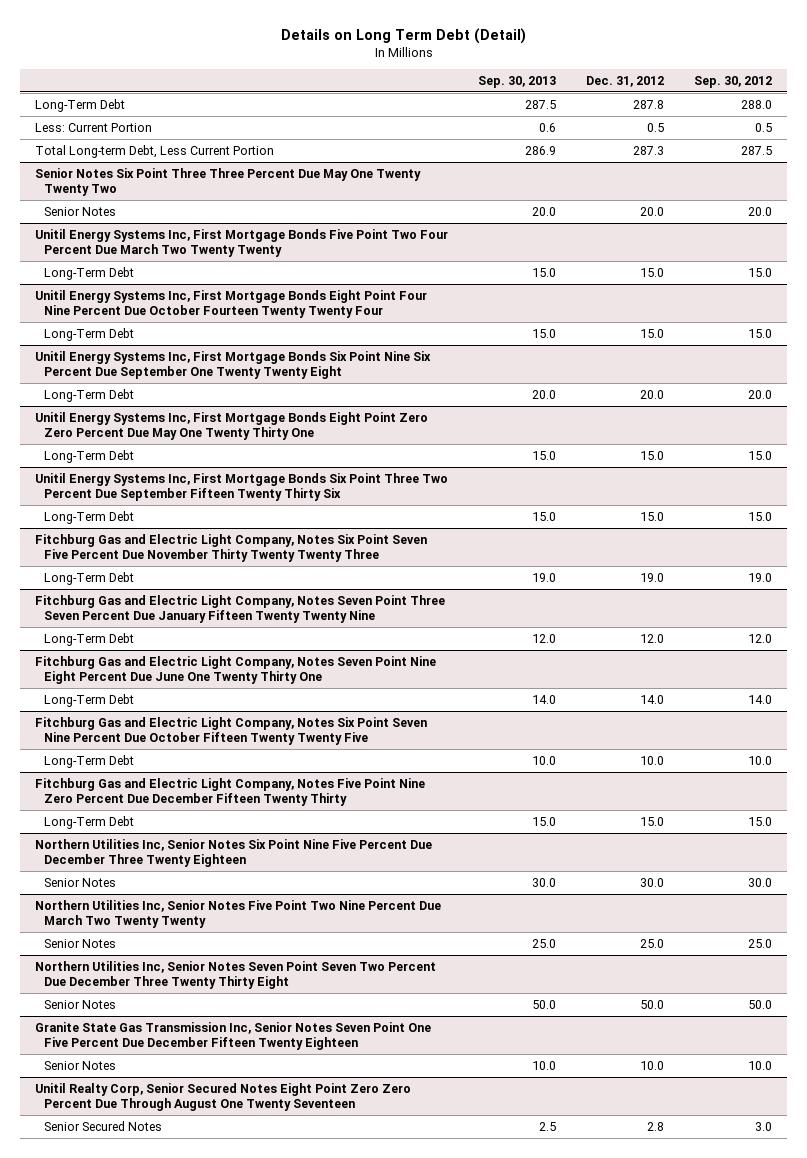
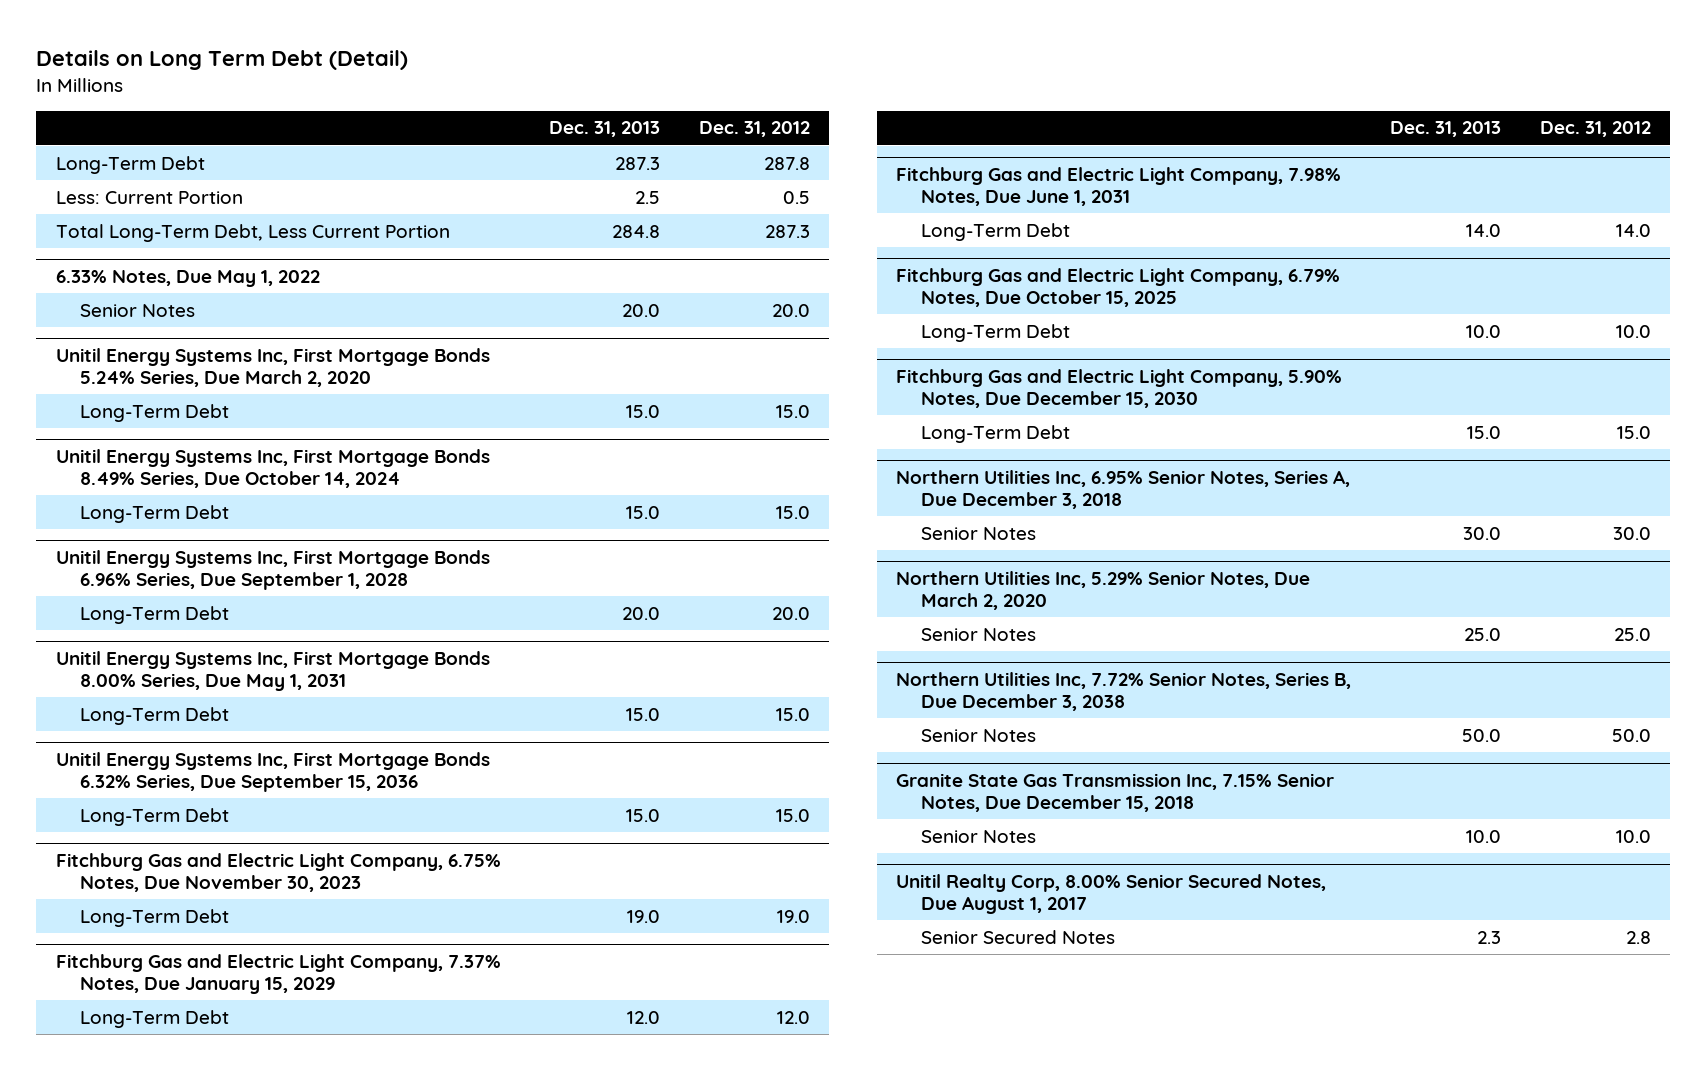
- | Sep. 30, 2013 | Dec. 31, 2012 | Sep. 30, 2012
+ | Dec. 31, 2013 | Dec. 31, 2012
- Total Long-term Debt, Less Current Portion | 286.9 | 287.3 | 287.5
- Senior Notes Six Point Three Three Percent Due May One Twenty Twenty Two
+ Total Long-Term Debt, Less Current Portion | 284.8 | 287.3
+ 6.33% Notes, Due May 1, 2022
- Unitil Energy Systems Inc, First Mortgage Bonds Five Point Two Four Percent Due March Two Twenty Twenty
+ Unitil Energy Systems Inc, First Mortgage Bonds 5.24% Series, Due March 2, 2020
- Unitil Energy Systems Inc, First Mortgage Bonds Eight Point Four Nine Percent Due October Fourteen Twenty Twenty Four
+ Unitil Energy Systems Inc, First Mortgage Bonds 8.49% Series, Due October 14, 2024
- Unitil Energy Systems Inc, First Mortgage Bonds Six Point Nine Six Percent Due September One Twenty Twenty Eight
+ Unitil Energy Systems Inc, First Mortgage Bonds 6.96% Series, Due September 1, 2028
- Unitil Energy Systems Inc, First Mortgage Bonds Eight Point Zero Zero Percent Due May One Twenty Thirty One
+ Unitil Energy Systems Inc, First Mortgage Bonds 8.00% Series, Due May 1, 2031
- Unitil Energy Systems Inc, First Mortgage Bonds Six Point Three Two Percent Due September Fifteen Twenty Thirty Six
+ Unitil Energy Systems Inc, First Mortgage Bonds 6.32% Series, Due September 15, 2036
- Fitchburg Gas and Electric Light Company, Notes Six Point Seven Five Percent Due November Thirty Twenty Twenty Three
+ Fitchburg Gas and Electric Light Company, 6.75% Notes, Due November 30, 2023
- Fitchburg Gas and Electric Light Company, Notes Seven Point Three Seven Percent Due January Fifteen Twenty Twenty Nine
+ Fitchburg Gas and Electric Light Company, 7.37% Notes, Due January 15, 2029
- Fitchburg Gas and Electric Light Company, Notes Seven Point Nine Eight Percent Due June One Twenty Thirty One
+ Fitchburg Gas and Electric Light Company, 7.98% Notes, Due June 1, 2031
- Fitchburg Gas and Electric Light Company, Notes Six Point Seven Nine Percent Due October Fifteen Twenty Twenty Five
+ Fitchburg Gas and Electric Light Company, 6.79% Notes, Due October 15, 2025
- Fitchburg Gas and Electric Light Company, Notes Five Point Nine Zero Percent Due December Fifteen Twenty Thirty
+ Fitchburg Gas and Electric Light Company, 5.90% Notes, Due December 15, 2030
- Northern Utilities Inc, Senior Notes Six Point Nine Five Percent Due December Three Twenty Eighteen
+ Northern Utilities Inc, 6.95% Senior Notes, Series A, Due December 3, 2018
- Northern Utilities Inc, Senior Notes Five Point Two Nine Percent Due March Two Twenty Twenty
+ Northern Utilities Inc, 5.29% Senior Notes, Due March 2, 2020
- Northern Utilities Inc, Senior Notes Seven Point Seven Two Percent Due December Three Twenty Thirty Eight
+ Northern Utilities Inc, 7.72% Senior Notes, Series B, Due December 3, 2038
- Granite State Gas Transmission Inc, Senior Notes Seven Point One Five Percent Due December Fifteen Twenty Eighteen
+ Granite State Gas Transmission Inc, 7.15% Senior Notes, Due December 15, 2018
- Unitil Realty Corp, Senior Secured Notes Eight Point Zero Zero Percent Due Through August One Twenty Seventeen
+ Unitil Realty Corp, 8.00% Senior Secured Notes, Due August 1, 2017

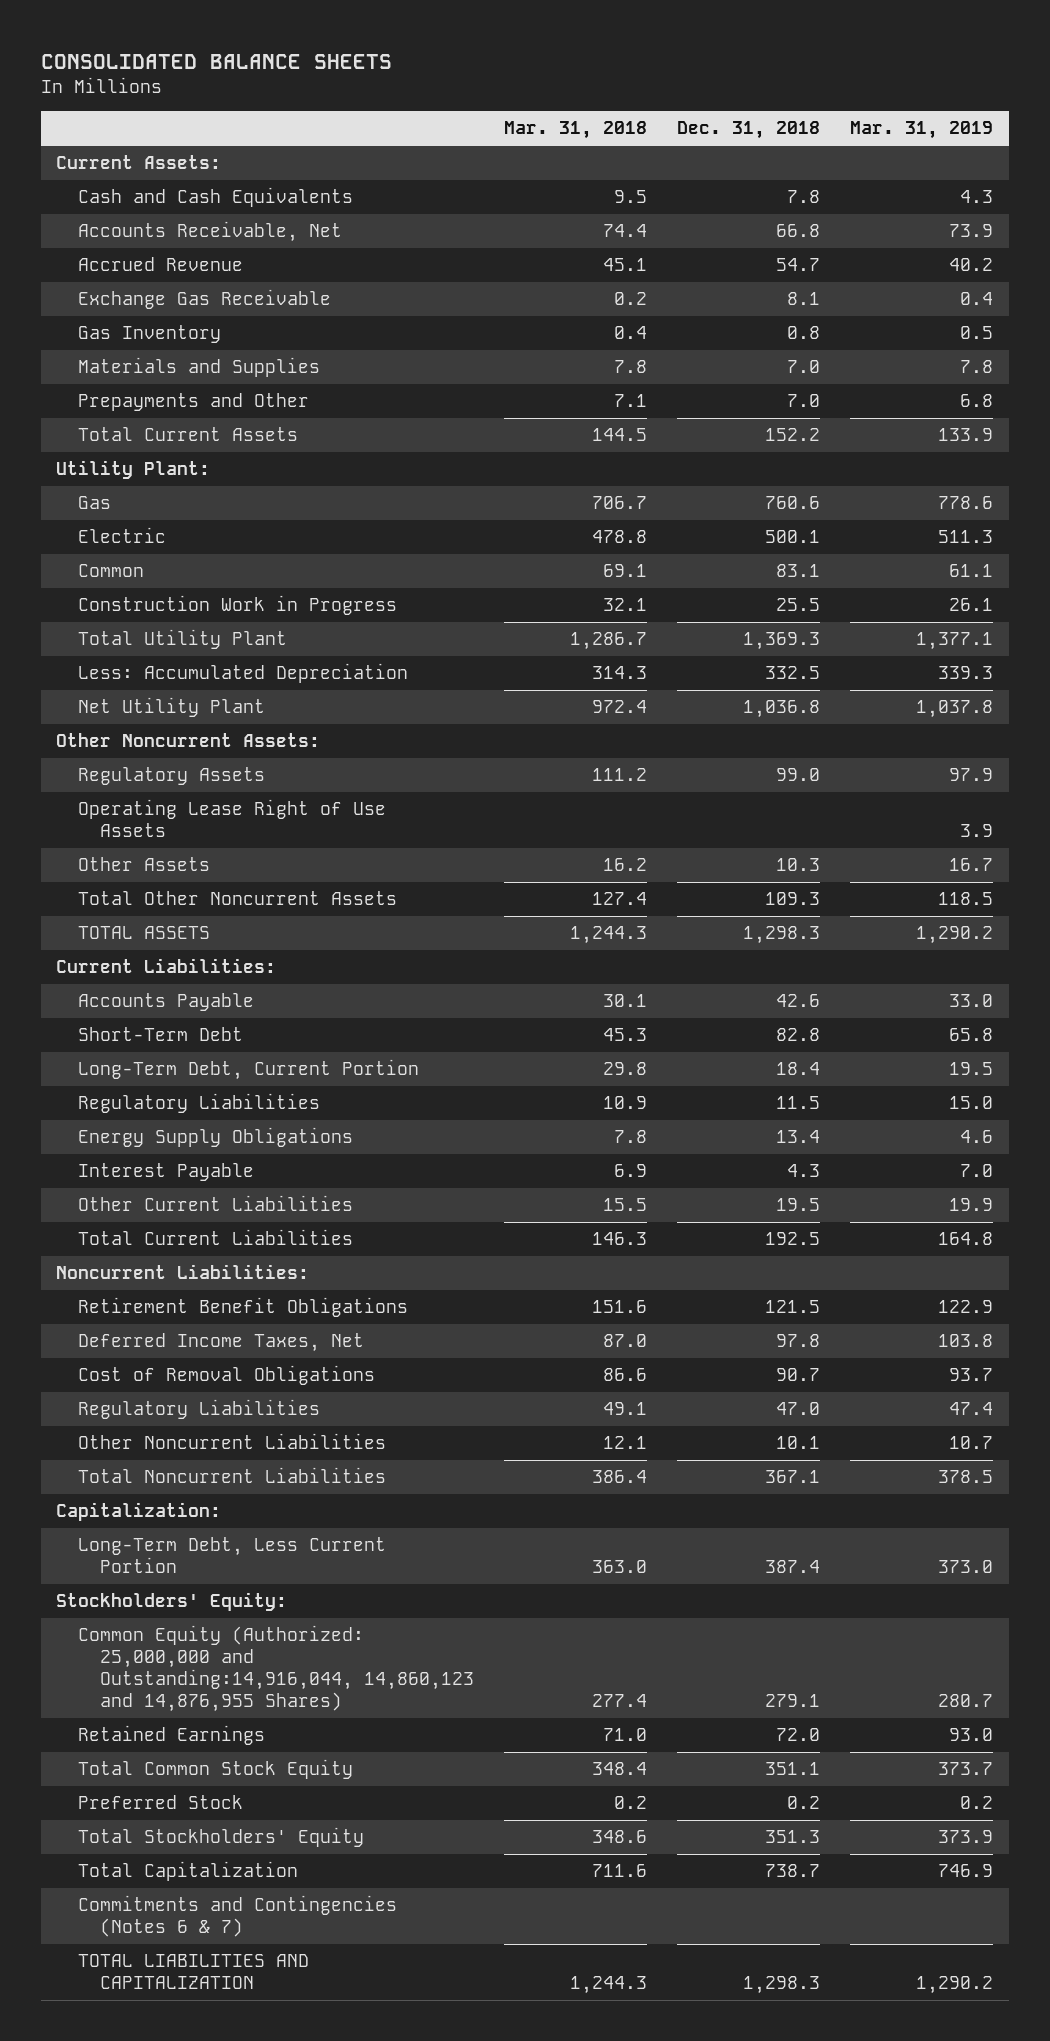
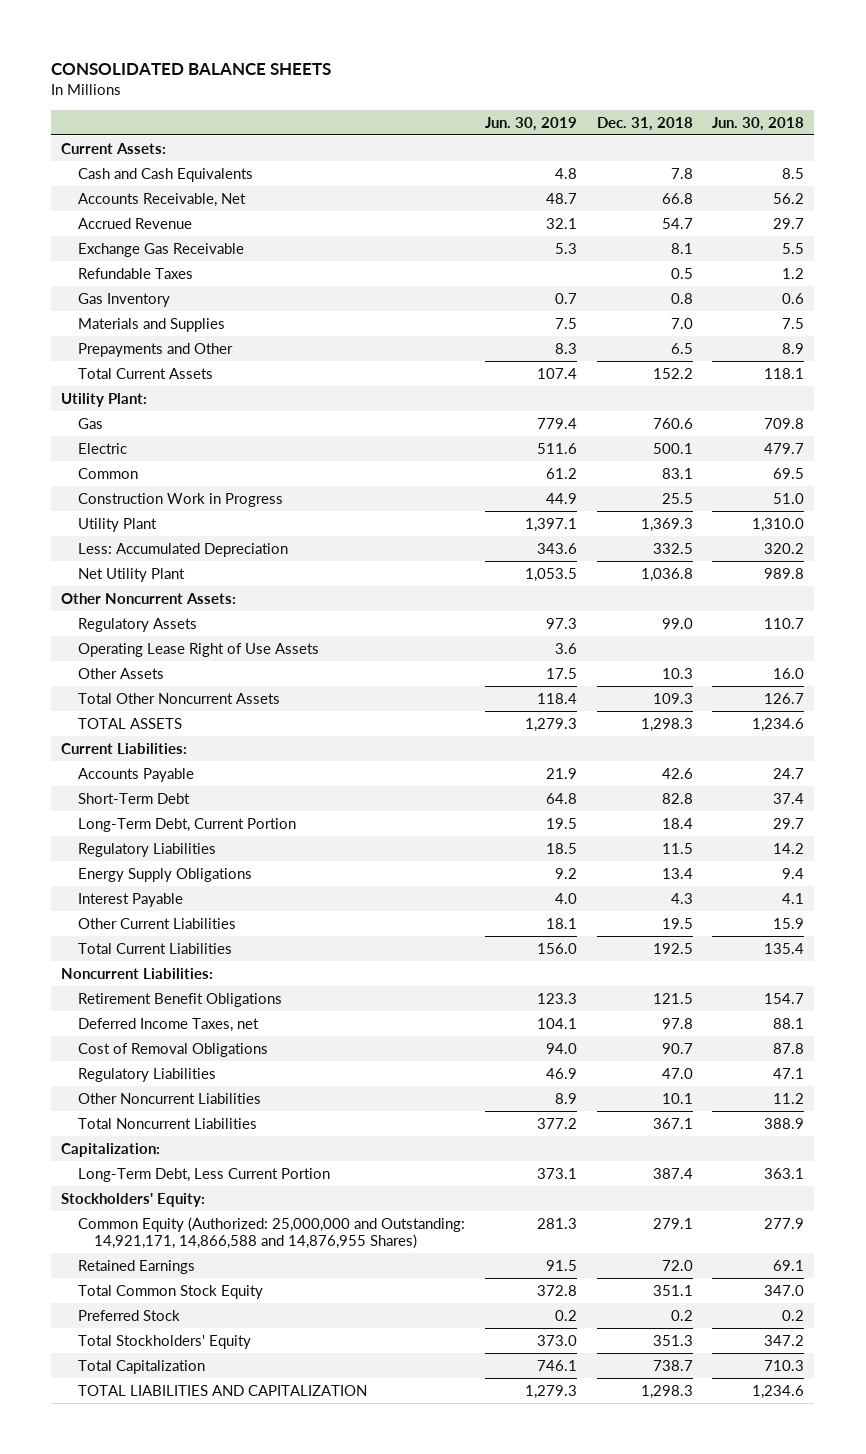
- | Mar. 31, 2018 | Dec. 31, 2018 | Mar. 31, 2019
+ | Jun. 30, 2019 | Dec. 31, 2018 | Jun. 30, 2018
+ Refundable Taxes | | 0.5 | 1.2
- Prepayments and Other | 7.1 | 7.0 | 6.8
+ Prepayments and Other | 8.3 | 6.5 | 8.9
- Total Utility Plant | 1,286.7 | 1,369.3 | 1,377.1
+ Utility Plant | 1,397.1 | 1,369.3 | 1,310.0
- Deferred Income Taxes, Net | 87.0 | 97.8 | 103.8
+ Deferred Income Taxes, net | 104.1 | 97.8 | 88.1
- Common Equity (Authorized: 25,000,000 and Outstanding:14,916,044, 14,860,123 and 14,876,955 Shares) | 277.4 | 279.1 | 280.7
+ Common Equity (Authorized: 25,000,000 and Outstanding: 14,921,171, 14,866,588 and 14,876,955 Shares) | 281.3 | 279.1 | 277.9
- Commitments and Contingencies (Notes 6 & 7)

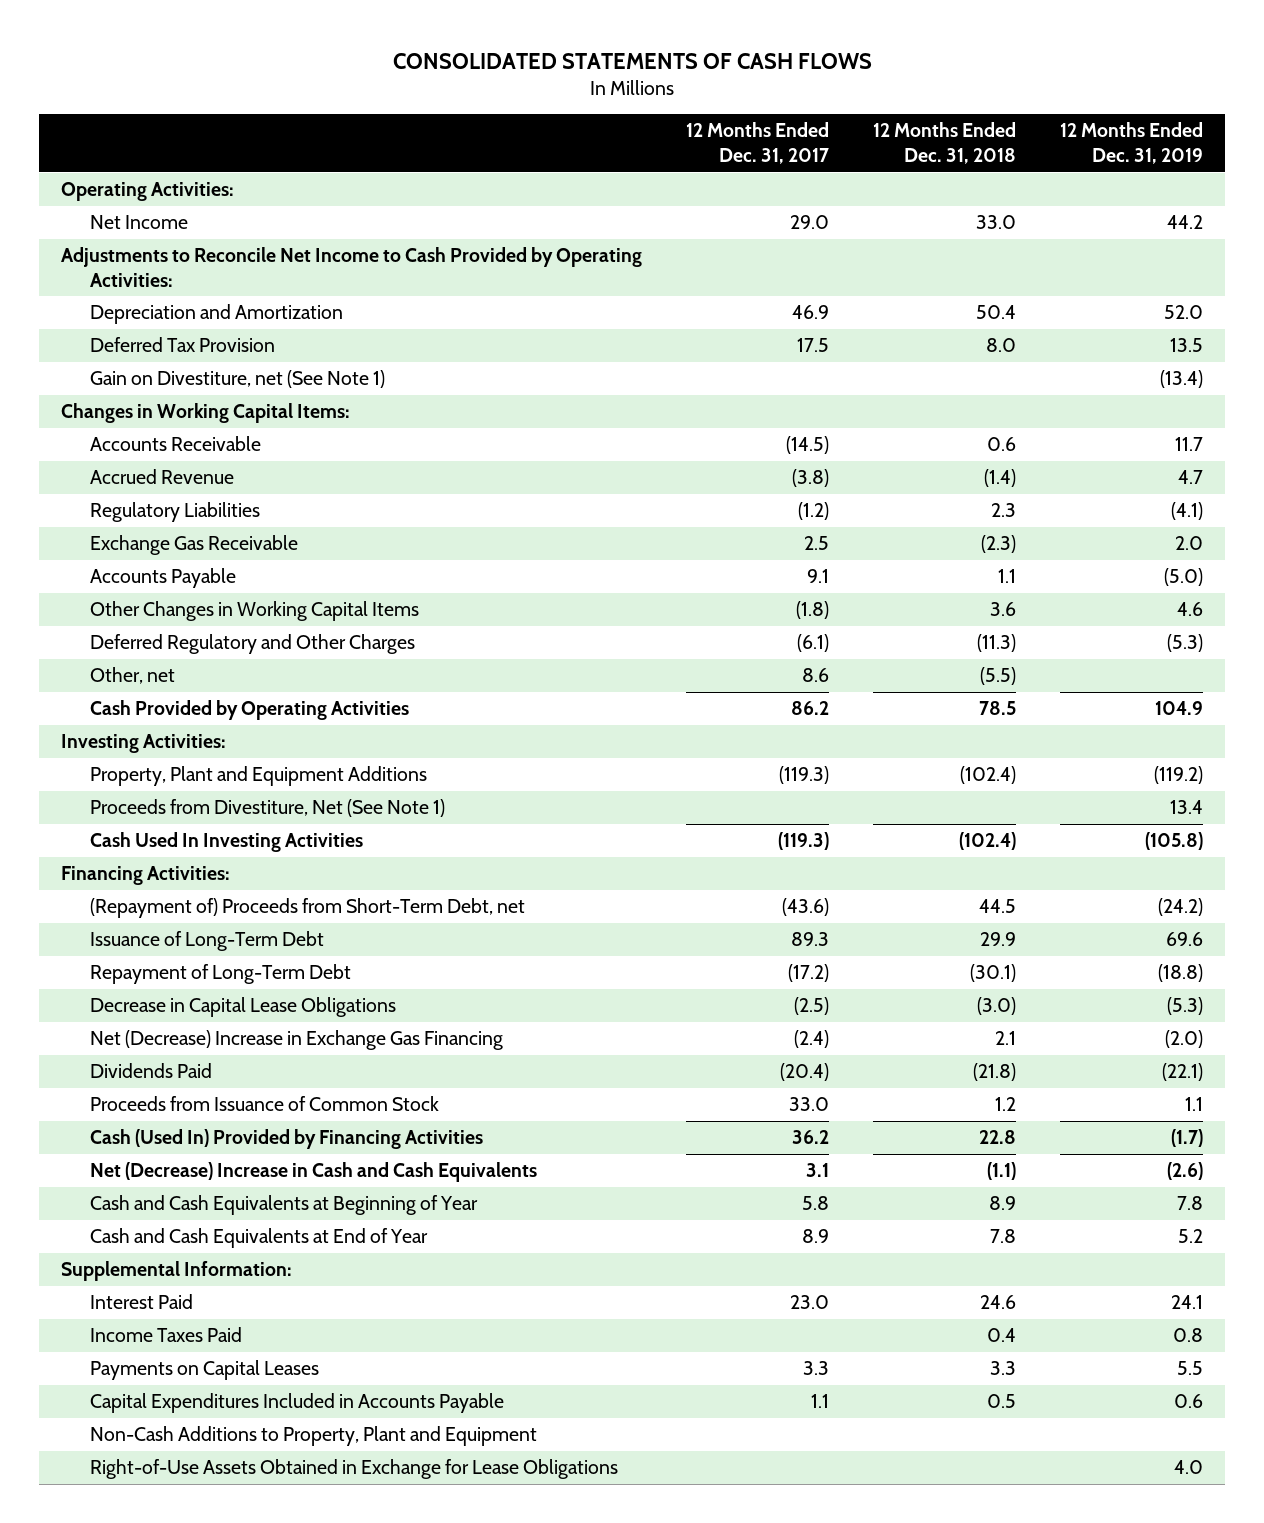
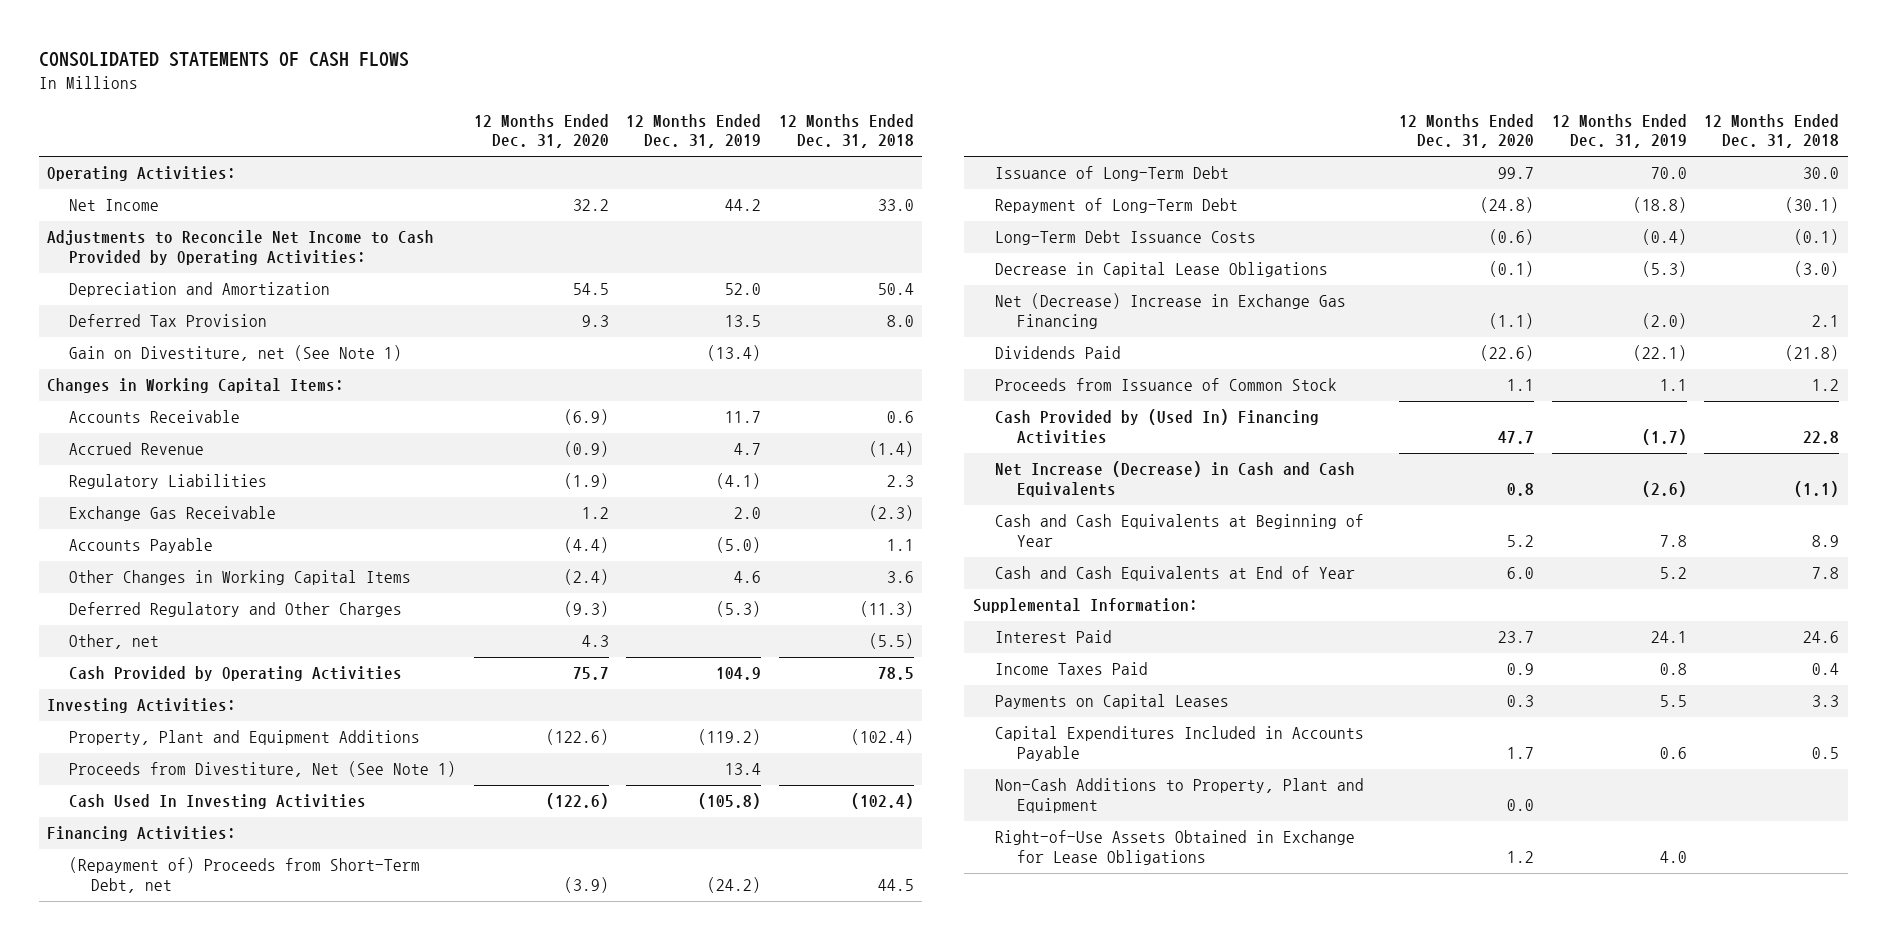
- | 12 Months Ended Dec. 31, 2017 | 12 Months Ended Dec. 31, 2018 | 12 Months Ended Dec. 31, 2019
+ | 12 Months Ended Dec. 31, 2020 | 12 Months Ended Dec. 31, 2019 | 12 Months Ended Dec. 31, 2018
- Issuance of Long-Term Debt | 89.3 | 29.9 | 69.6
+ Issuance of Long-Term Debt | 99.7 | 70.0 | 30.0
+ Long-Term Debt Issuance Costs | (0.6) | (0.4) | (0.1)
- Cash (Used In) Provided by Financing Activities | 36.2 | 22.8 | (1.7)
- Net (Decrease) Increase in Cash and Cash Equivalents | 3.1 | (1.1) | (2.6)
+ Cash Provided by (Used In) Financing Activities | 47.7 | (1.7) | 22.8
+ Net Increase (Decrease) in Cash and Cash Equivalents | 0.8 | (2.6) | (1.1)

